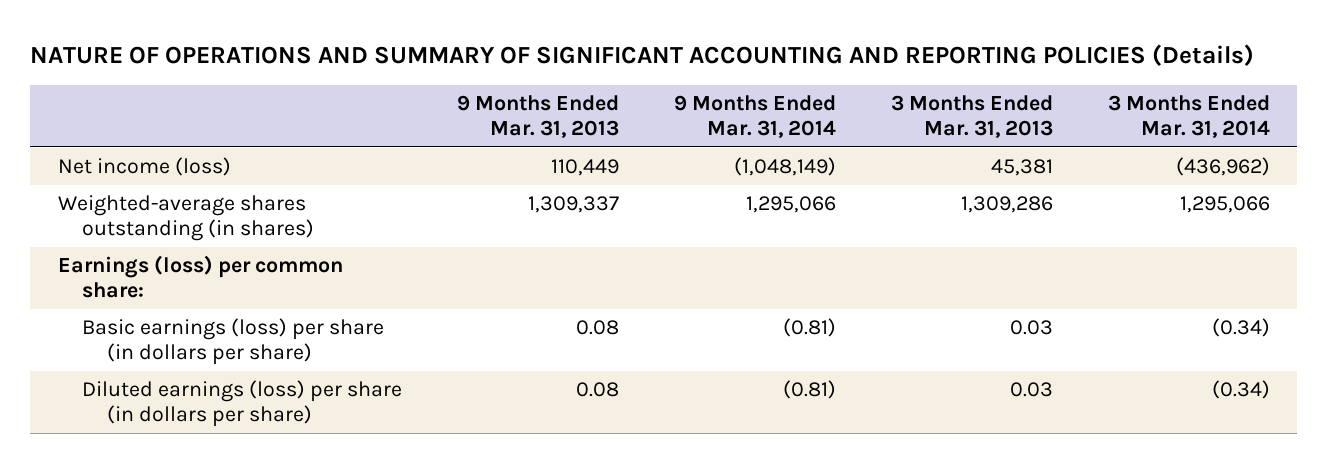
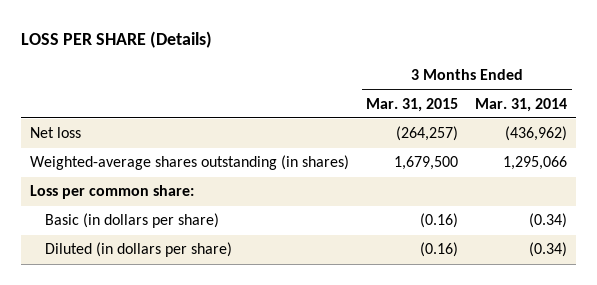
- NATURE OF OPERATIONS AND SUMMARY OF SIGNIFICANT ACCOUNTING AND REPORTING POLICIES (Details)
+ LOSS PER SHARE (Details)
- | 9 Months Ended Mar. 31, 2013 | 9 Months Ended Mar. 31, 2014 | 3 Months Ended Mar. 31, 2013 | 3 Months Ended Mar. 31, 2014
+ | 3 Months Ended Mar. 31, 2015 | 3 Months Ended Mar. 31, 2014
- Net income (loss) | 110,449 | (1,048,149) | 45,381 | (436,962)
+ Net loss | (264,257) | (436,962)
- Earnings (loss) per common share:
- Basic earnings (loss) per share (in dollars per share) | 0.08 | (0.81) | 0.03 | (0.34)
- Diluted earnings (loss) per share (in dollars per share) | 0.08 | (0.81) | 0.03 | (0.34)
+ Loss per common share:
+ Basic (in dollars per share) | (0.16) | (0.34)
+ Diluted (in dollars per share) | (0.16) | (0.34)

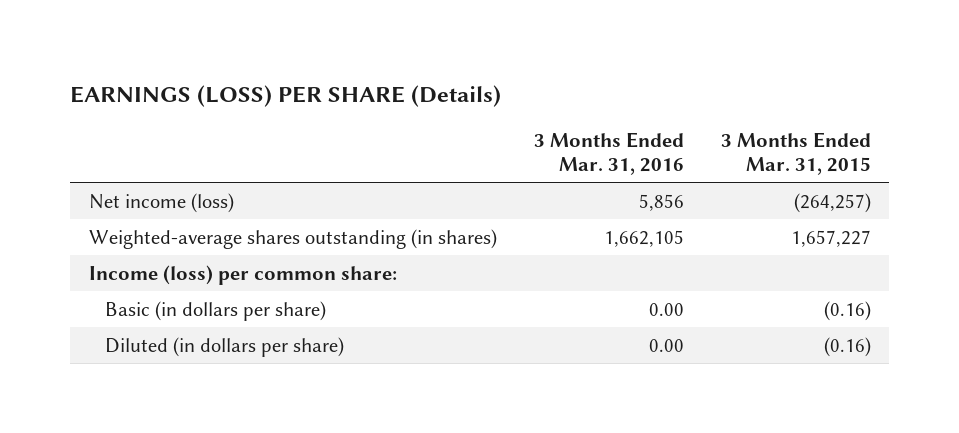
- LOSS PER SHARE (Details)
+ EARNINGS (LOSS) PER SHARE (Details)
- | 3 Months Ended Mar. 31, 2015 | 3 Months Ended Mar. 31, 2014
+ | 3 Months Ended Mar. 31, 2016 | 3 Months Ended Mar. 31, 2015
- Net loss | (264,257) | (436,962)
- Weighted-average shares outstanding (in shares) | 1,679,500 | 1,295,066
- Loss per common share:
+ Net income (loss) | 5,856 | (264,257)
+ Weighted-average shares outstanding (in shares) | 1,662,105 | 1,657,227
+ Income (loss) per common share:

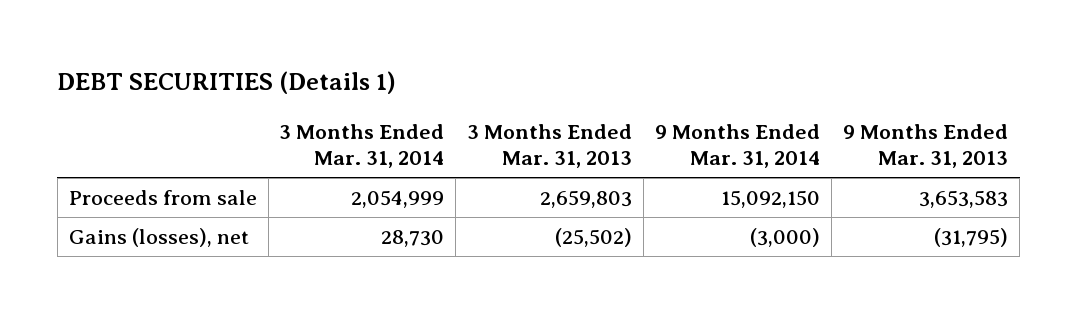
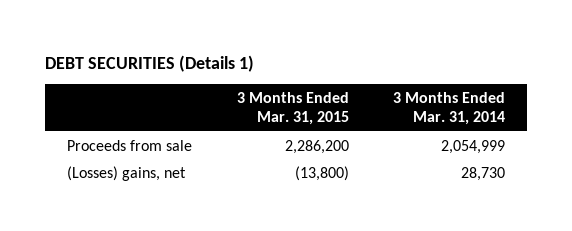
- | 3 Months Ended Mar. 31, 2014 | 3 Months Ended Mar. 31, 2013 | 9 Months Ended Mar. 31, 2014 | 9 Months Ended Mar. 31, 2013
+ | 3 Months Ended Mar. 31, 2015 | 3 Months Ended Mar. 31, 2014
- Gains (losses), net | 28,730 | (25,502) | (3,000) | (31,795)
+ (Losses) gains, net | (13,800) | 28,730

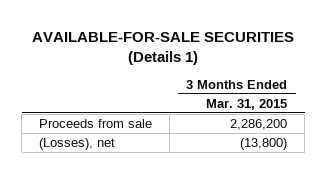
- DEBT SECURITIES (Details 1)
+ AVAILABLE-FOR-SALE SECURITIES (Details 1)
- | 3 Months Ended Mar. 31, 2015 | 3 Months Ended Mar. 31, 2014
+ | 3 Months Ended Mar. 31, 2015
- (Losses) gains, net | (13,800) | 28,730
+ (Losses), net | (13,800)

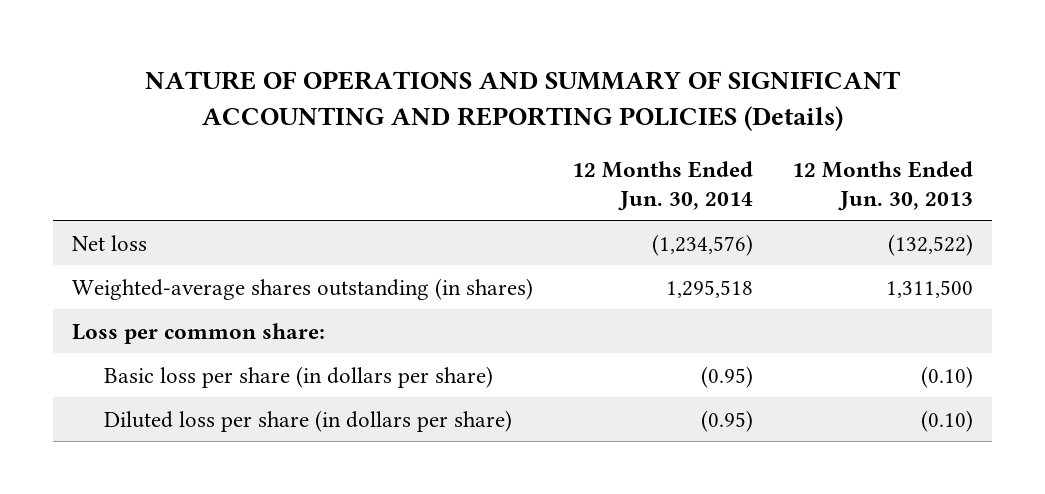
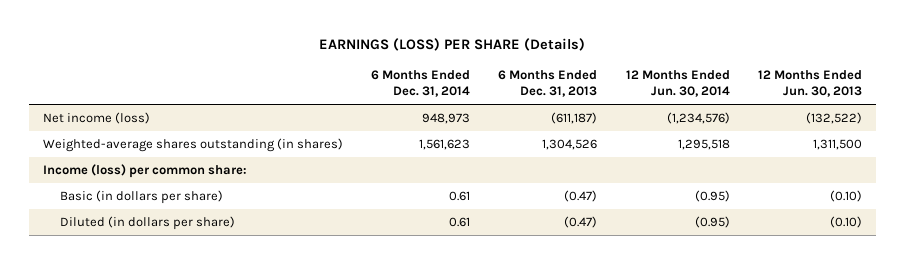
- NATURE OF OPERATIONS AND SUMMARY OF SIGNIFICANT ACCOUNTING AND REPORTING POLICIES (Details)
+ EARNINGS (LOSS) PER SHARE (Details)
- | 12 Months Ended Jun. 30, 2014 | 12 Months Ended Jun. 30, 2013
+ | 6 Months Ended Dec. 31, 2014 | 6 Months Ended Dec. 31, 2013 | 12 Months Ended Jun. 30, 2014 | 12 Months Ended Jun. 30, 2013
- Net loss | (1,234,576) | (132,522)
+ Net income (loss) | 948,973 | (611,187) | (1,234,576) | (132,522)
- Loss per common share:
- Basic loss per share (in dollars per share) | (0.95) | (0.10)
- Diluted loss per share (in dollars per share) | (0.95) | (0.10)
+ Income (loss) per common share:
+ Basic (in dollars per share) | 0.61 | (0.47) | (0.95) | (0.10)
+ Diluted (in dollars per share) | 0.61 | (0.47) | (0.95) | (0.10)

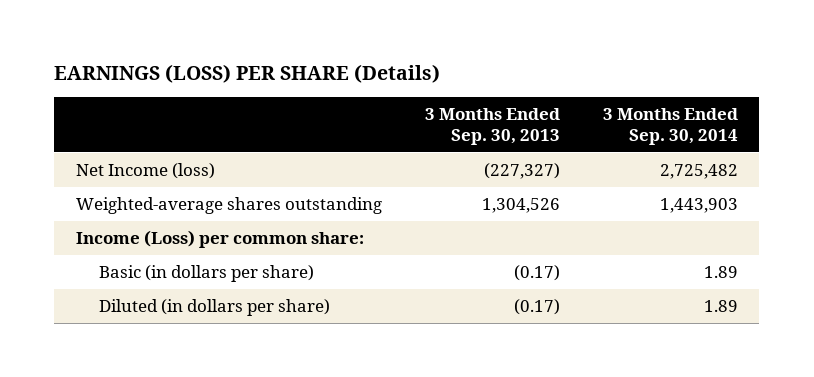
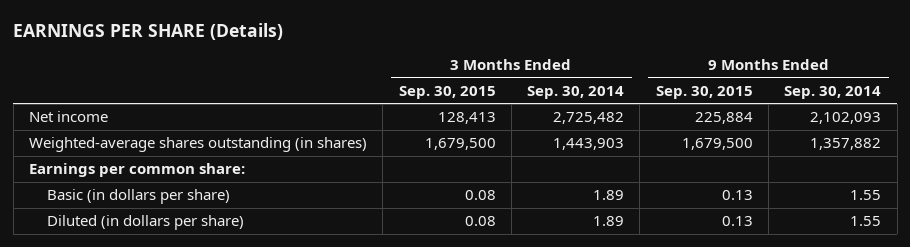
- EARNINGS (LOSS) PER SHARE (Details)
+ EARNINGS PER SHARE (Details)
- | 3 Months Ended Sep. 30, 2013 | 3 Months Ended Sep. 30, 2014
+ | 3 Months Ended Sep. 30, 2015 | 3 Months Ended Sep. 30, 2014 | 9 Months Ended Sep. 30, 2015 | 9 Months Ended Sep. 30, 2014
- Net Income (loss) | (227,327) | 2,725,482
- Weighted-average shares outstanding | 1,304,526 | 1,443,903
- Income (Loss) per common share:
+ Net income | 128,413 | 2,725,482 | 225,884 | 2,102,093
+ Weighted-average shares outstanding (in shares) | 1,679,500 | 1,443,903 | 1,679,500 | 1,357,882
+ Earnings per common share:

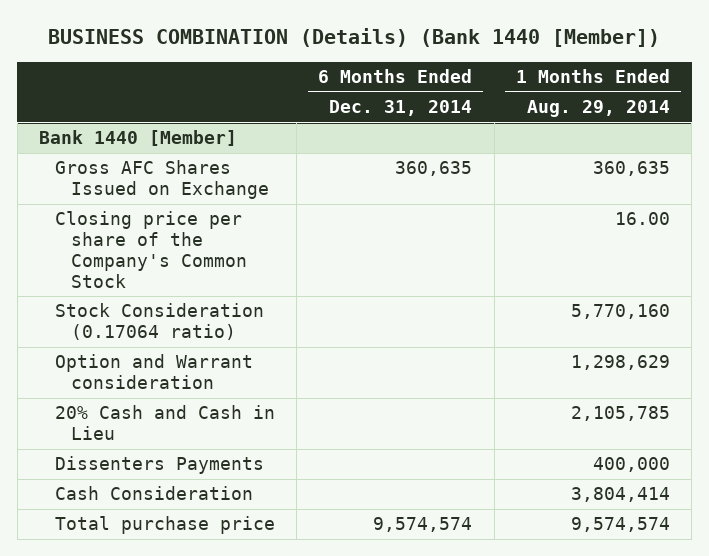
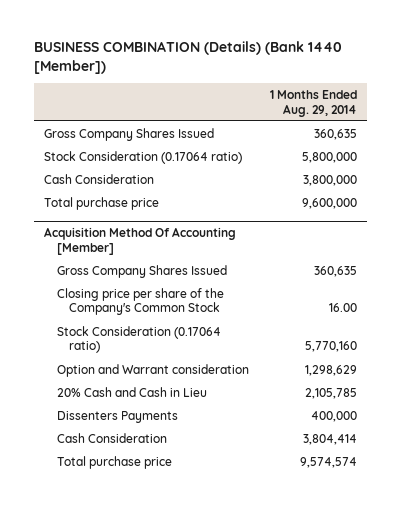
- | 6 Months Ended Dec. 31, 2014 | 1 Months Ended Aug. 29, 2014
+ | 1 Months Ended Aug. 29, 2014
- Bank 1440 [Member]
- Gross AFC Shares Issued on Exchange | 360,635 | 360,635
+ Gross Company Shares Issued | 360,635
+ Stock Consideration (0.17064 ratio) | 5,800,000
+ Cash Consideration | 3,800,000
+ Total purchase price | 9,600,000
+ Acquisition Method Of Accounting [Member]
+ Gross Company Shares Issued | 360,635

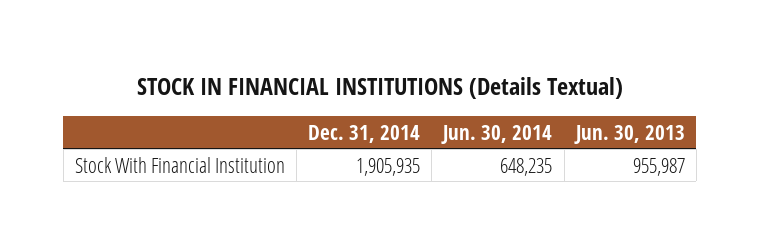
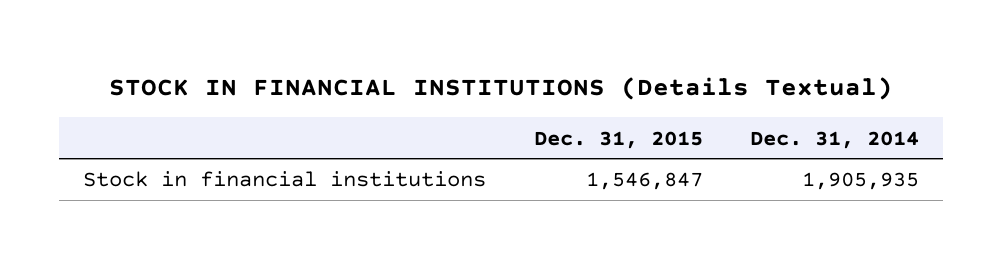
- | Dec. 31, 2014 | Jun. 30, 2014 | Jun. 30, 2013
+ | Dec. 31, 2015 | Dec. 31, 2014
- Stock With Financial Institution | 1,905,935 | 648,235 | 955,987
+ Stock in financial institutions | 1,546,847 | 1,905,935

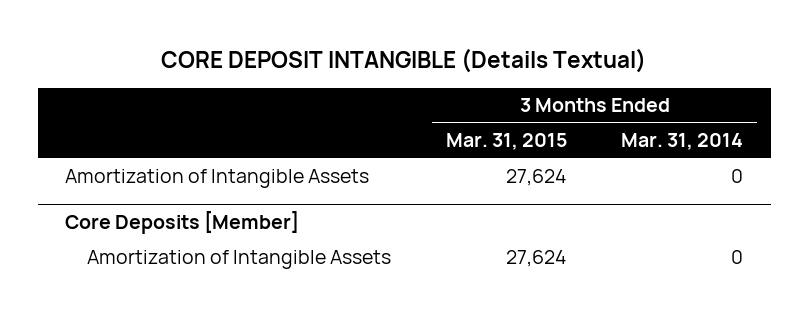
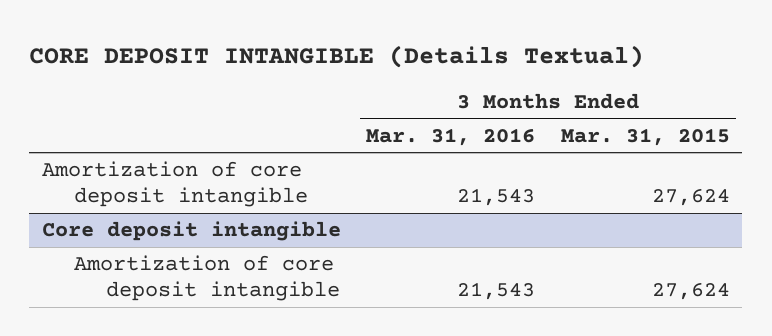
- | 3 Months Ended Mar. 31, 2015 | 3 Months Ended Mar. 31, 2014
+ | 3 Months Ended Mar. 31, 2016 | 3 Months Ended Mar. 31, 2015
- Amortization of Intangible Assets | 27,624 | 0
- Core Deposits [Member]
- Amortization of Intangible Assets | 27,624 | 0
+ Amortization of core deposit intangible | 21,543 | 27,624
+ Core deposit intangible
+ Amortization of core deposit intangible | 21,543 | 27,624

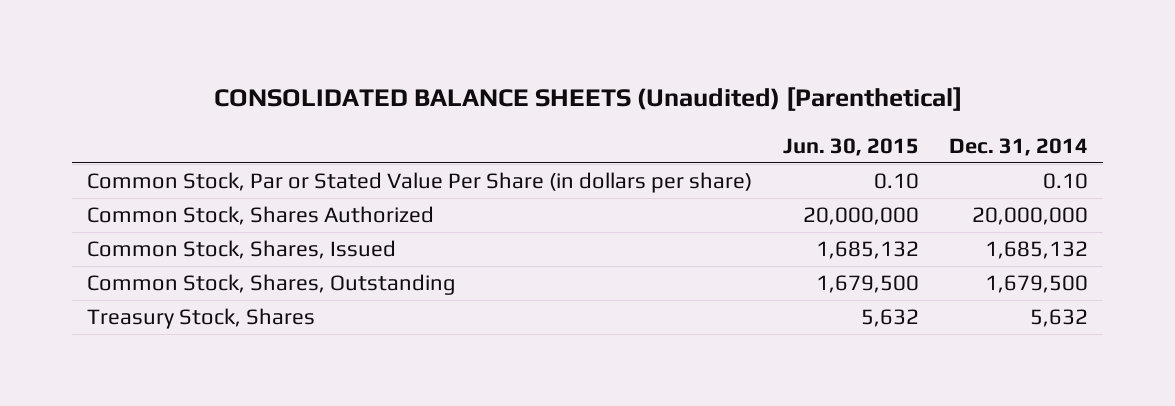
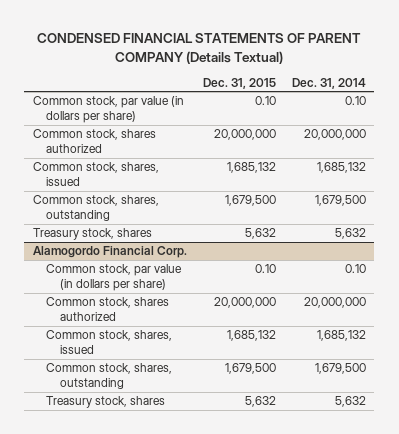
- CONSOLIDATED BALANCE SHEETS (Unaudited) [Parenthetical]
+ CONDENSED FINANCIAL STATEMENTS OF PARENT COMPANY (Details Textual)
- | Jun. 30, 2015 | Dec. 31, 2014
+ | Dec. 31, 2015 | Dec. 31, 2014
- Common Stock, Par or Stated Value Per Share (in dollars per share) | 0.10 | 0.10
- Common Stock, Shares Authorized | 20,000,000 | 20,000,000
- Common Stock, Shares, Issued | 1,685,132 | 1,685,132
- Common Stock, Shares, Outstanding | 1,679,500 | 1,679,500
- Treasury Stock, Shares | 5,632 | 5,632
+ Common stock, par value (in dollars per share) | 0.10 | 0.10
+ Common stock, shares authorized | 20,000,000 | 20,000,000
+ Common stock, shares, issued | 1,685,132 | 1,685,132
+ Common stock, shares, outstanding | 1,679,500 | 1,679,500
+ Treasury stock, shares | 5,632 | 5,632
+ Alamogordo Financial Corp.
+ Common stock, par value (in dollars per share) | 0.10 | 0.10
+ Common stock, shares authorized | 20,000,000 | 20,000,000
+ Common stock, shares, issued | 1,685,132 | 1,685,132
+ Common stock, shares, outstanding | 1,679,500 | 1,679,500
+ Treasury stock, shares | 5,632 | 5,632

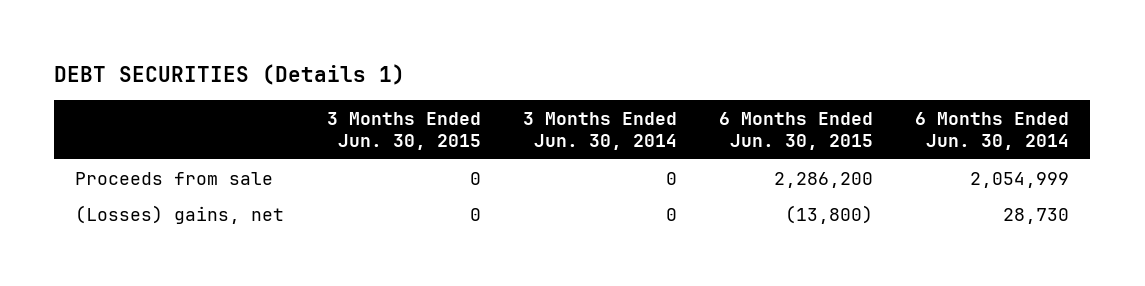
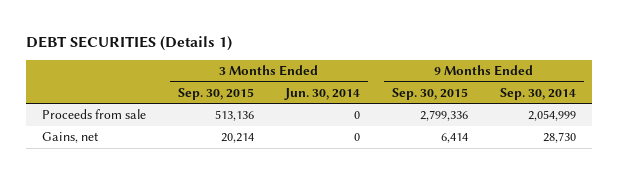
- | 3 Months Ended Jun. 30, 2015 | 3 Months Ended Jun. 30, 2014 | 6 Months Ended Jun. 30, 2015 | 6 Months Ended Jun. 30, 2014
+ | 3 Months Ended Sep. 30, 2015 | 3 Months Ended Jun. 30, 2014 | 9 Months Ended Sep. 30, 2015 | 9 Months Ended Sep. 30, 2014
- (Losses) gains, net | 0 | 0 | (13,800) | 28,730
+ Gains, net | 20,214 | 0 | 6,414 | 28,730

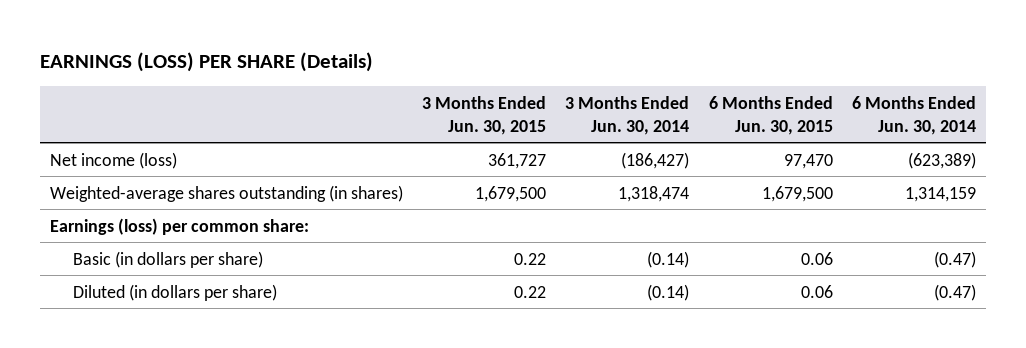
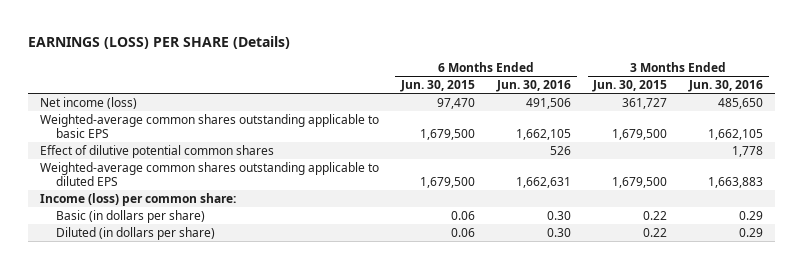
- | 3 Months Ended Jun. 30, 2015 | 3 Months Ended Jun. 30, 2014 | 6 Months Ended Jun. 30, 2015 | 6 Months Ended Jun. 30, 2014
+ | 6 Months Ended Jun. 30, 2015 | 6 Months Ended Jun. 30, 2016 | 3 Months Ended Jun. 30, 2015 | 3 Months Ended Jun. 30, 2016
- Weighted-average shares outstanding (in shares) | 1,679,500 | 1,318,474 | 1,679,500 | 1,314,159
- Earnings (loss) per common share:
+ Weighted-average common shares outstanding applicable to basic EPS | 1,679,500 | 1,662,105 | 1,679,500 | 1,662,105
+ Effect of dilutive potential common shares | | 526 | | 1,778
+ Weighted-average common shares outstanding applicable to diluted EPS | 1,679,500 | 1,662,631 | 1,679,500 | 1,663,883
+ Income (loss) per common share:

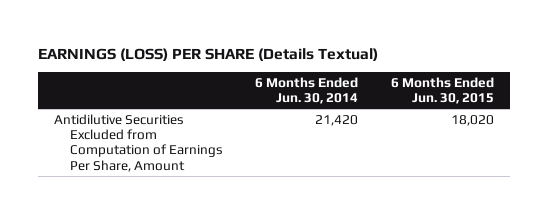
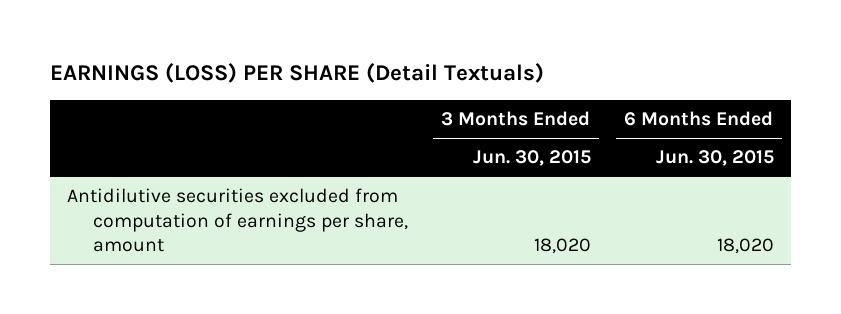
- EARNINGS (LOSS) PER SHARE (Details Textual)
+ EARNINGS (LOSS) PER SHARE (Detail Textuals)
- | 6 Months Ended Jun. 30, 2014 | 6 Months Ended Jun. 30, 2015
+ | 3 Months Ended Jun. 30, 2015 | 6 Months Ended Jun. 30, 2015
- Antidilutive Securities Excluded from Computation of Earnings Per Share, Amount | 21,420 | 18,020
+ Antidilutive securities excluded from computation of earnings per share, amount | 18,020 | 18,020

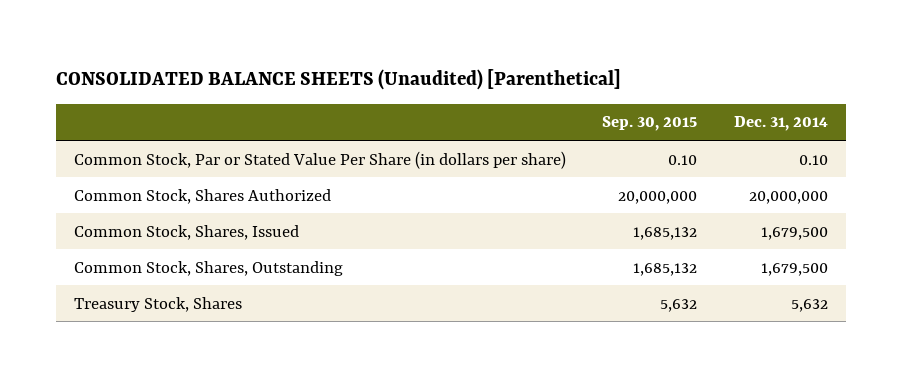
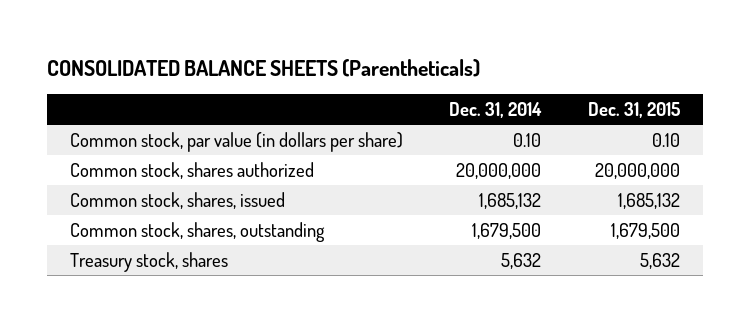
- CONSOLIDATED BALANCE SHEETS (Unaudited) [Parenthetical]
+ CONSOLIDATED BALANCE SHEETS (Parentheticals)
- | Sep. 30, 2015 | Dec. 31, 2014
+ | Dec. 31, 2014 | Dec. 31, 2015
- Common Stock, Par or Stated Value Per Share (in dollars per share) | 0.10 | 0.10
- Common Stock, Shares Authorized | 20,000,000 | 20,000,000
- Common Stock, Shares, Issued | 1,685,132 | 1,679,500
- Common Stock, Shares, Outstanding | 1,685,132 | 1,679,500
- Treasury Stock, Shares | 5,632 | 5,632
+ Common stock, par value (in dollars per share) | 0.10 | 0.10
+ Common stock, shares authorized | 20,000,000 | 20,000,000
+ Common stock, shares, issued | 1,685,132 | 1,685,132
+ Common stock, shares, outstanding | 1,679,500 | 1,679,500
+ Treasury stock, shares | 5,632 | 5,632

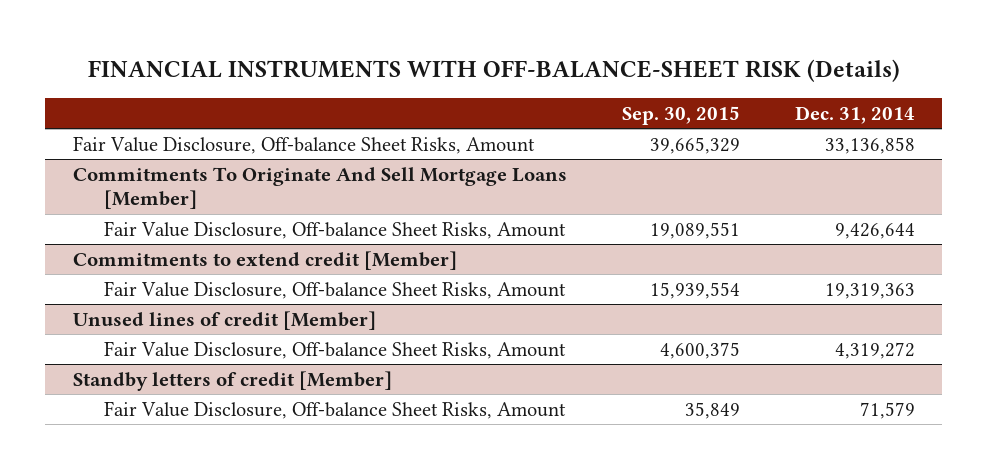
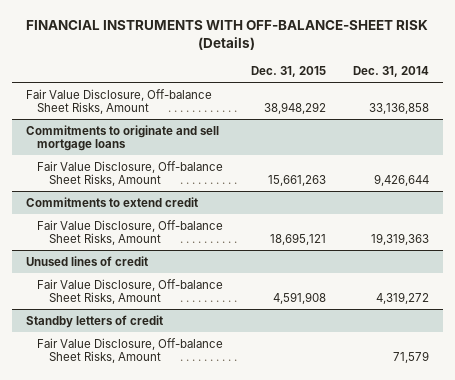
- | Sep. 30, 2015 | Dec. 31, 2014
+ | Dec. 31, 2015 | Dec. 31, 2014
- Commitments To Originate And Sell Mortgage Loans [Member]
+ Commitments to originate and sell mortgage loans
- Commitments to extend credit [Member]
+ Commitments to extend credit
- Unused lines of credit [Member]
+ Unused lines of credit
- Standby letters of credit [Member]
+ Standby letters of credit

